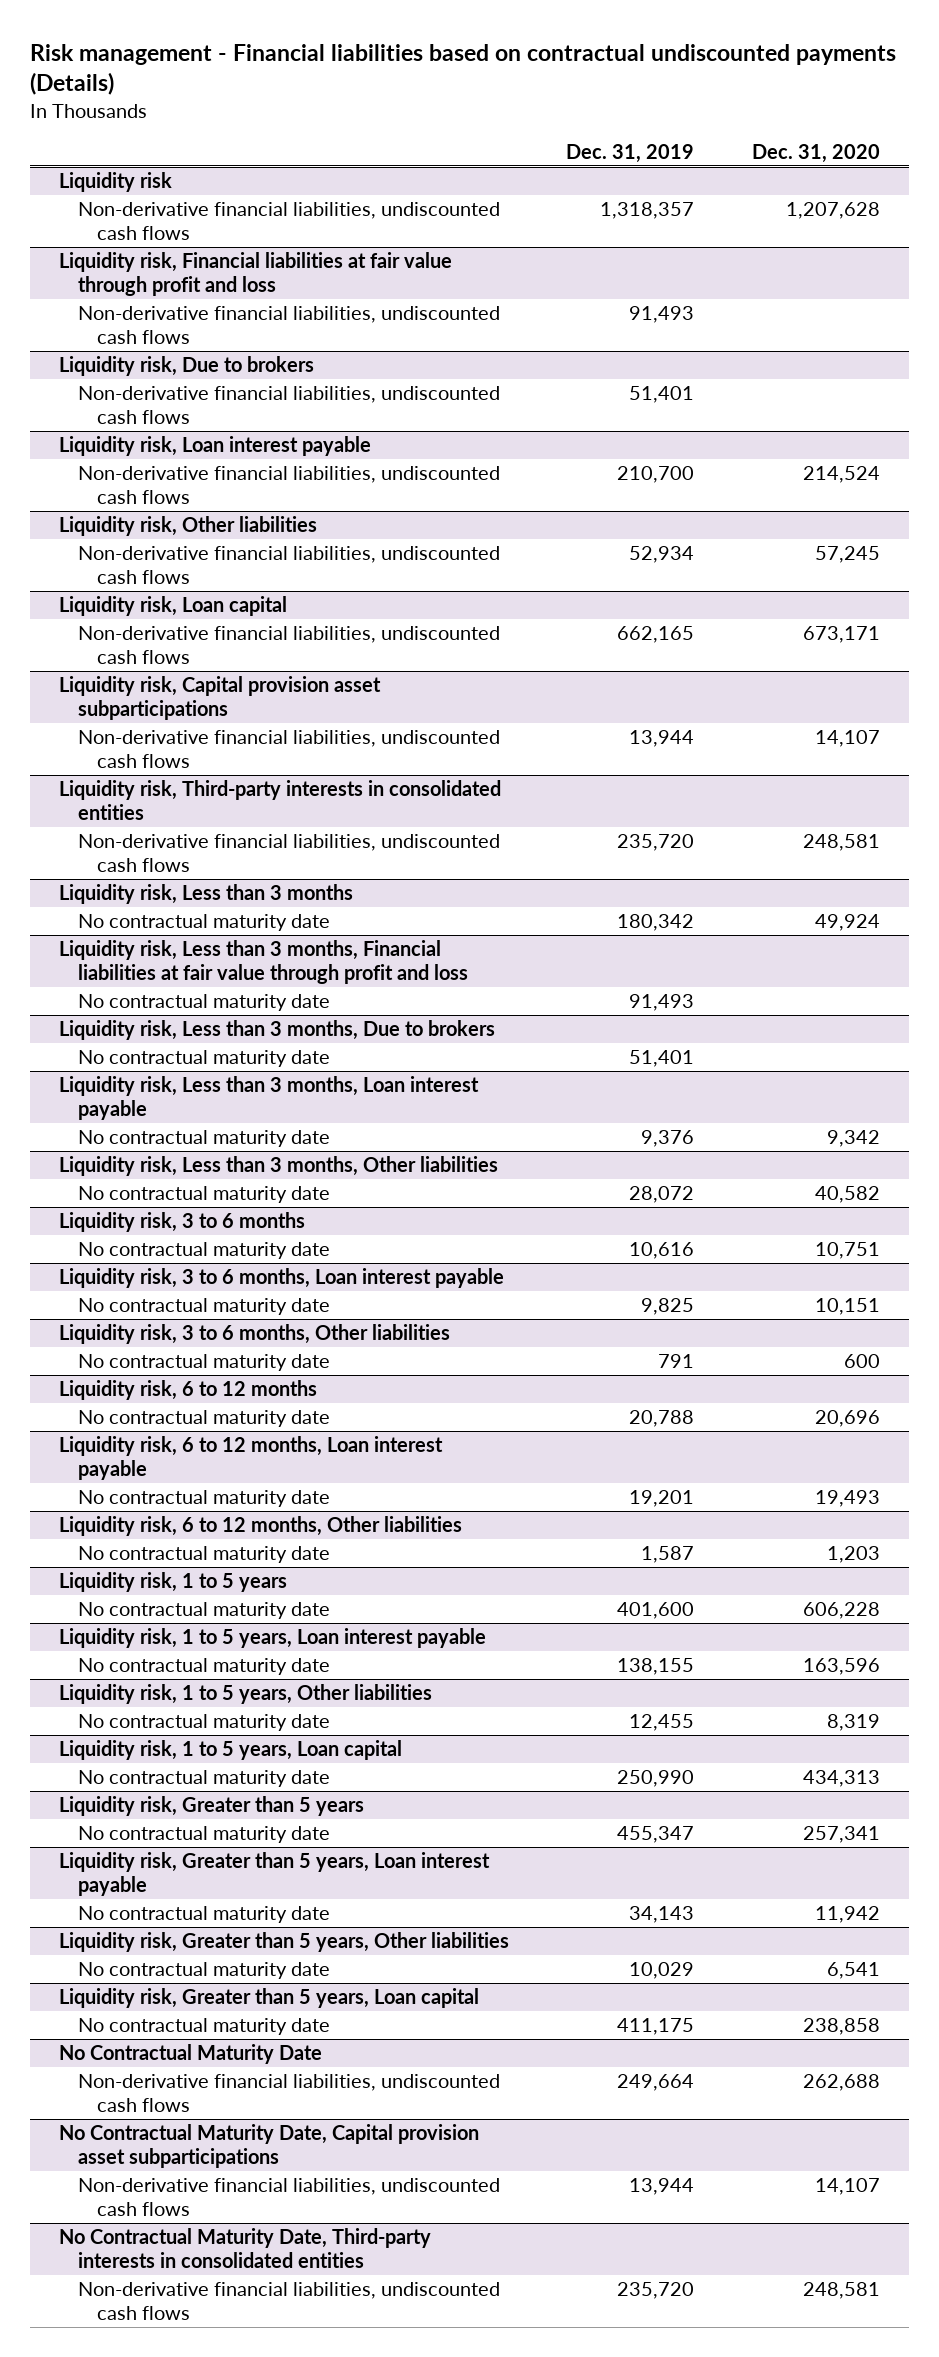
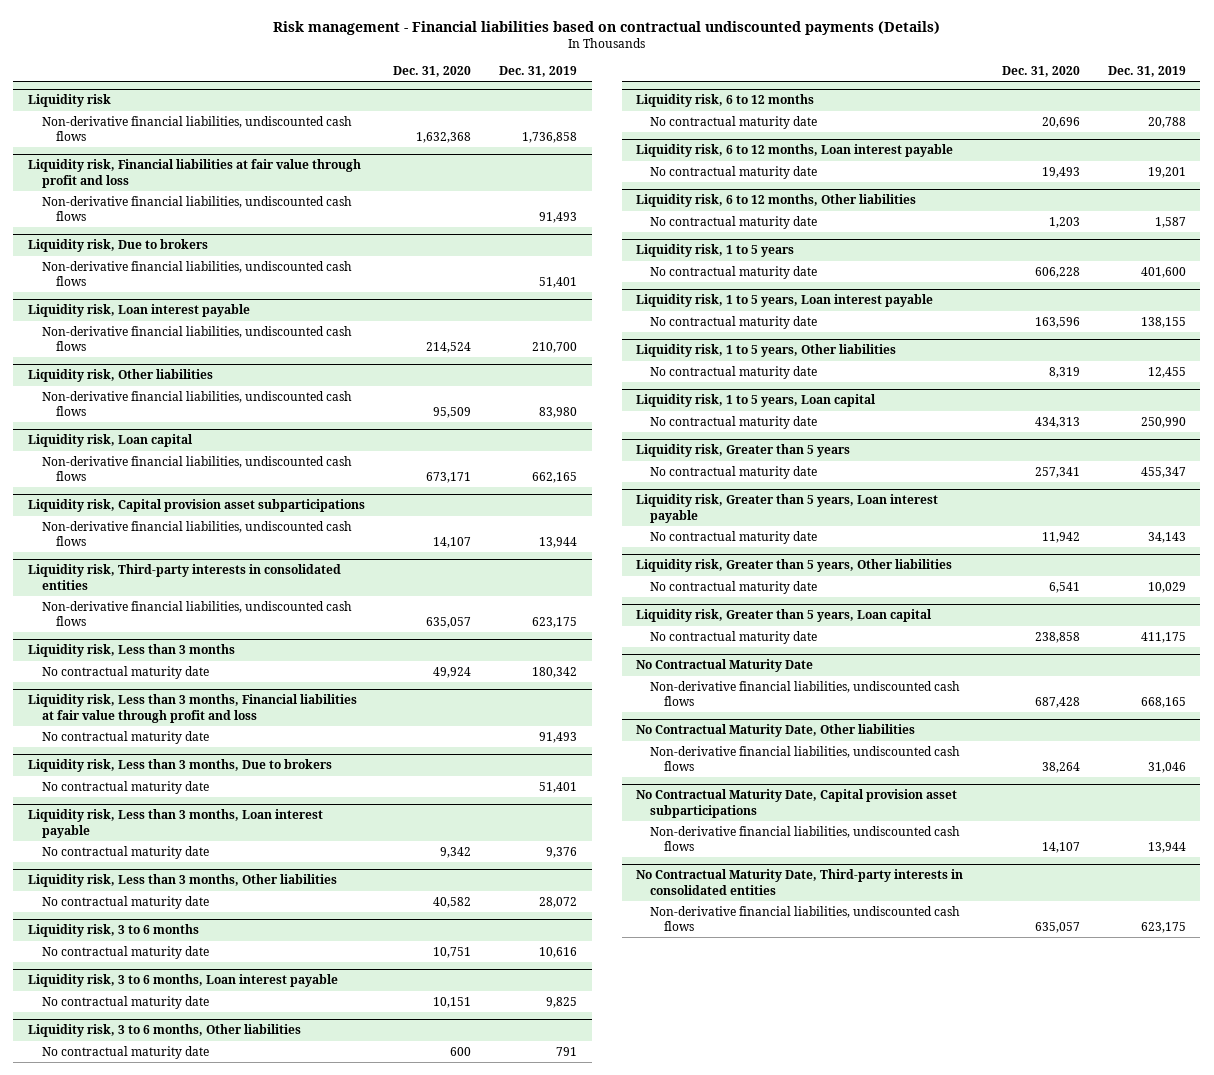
- | Dec. 31, 2019 | Dec. 31, 2020
+ | Dec. 31, 2020 | Dec. 31, 2019
@ Liquidity risk
- Non-derivative financial liabilities, undiscounted cash flows | 1,318,357 | 1,207,628
+ Non-derivative financial liabilities, undiscounted cash flows | 1,632,368 | 1,736,858
@ Liquidity risk, Other liabilities
- Non-derivative financial liabilities, undiscounted cash flows | 52,934 | 57,245
+ Non-derivative financial liabilities, undiscounted cash flows | 95,509 | 83,980
@ Liquidity risk, Third-party interests in consolidated entities
- Non-derivative financial liabilities, undiscounted cash flows | 235,720 | 248,581
+ Non-derivative financial liabilities, undiscounted cash flows | 635,057 | 623,175
@ No Contractual Maturity Date
- Non-derivative financial liabilities, undiscounted cash flows | 249,664 | 262,688
+ Non-derivative financial liabilities, undiscounted cash flows | 687,428 | 668,165
+ No Contractual Maturity Date, Other liabilities
+ Non-derivative financial liabilities, undiscounted cash flows | 38,264 | 31,046
@ No Contractual Maturity Date, Third-party interests in consolidated entities
- Non-derivative financial liabilities, undiscounted cash flows | 235,720 | 248,581
+ Non-derivative financial liabilities, undiscounted cash flows | 635,057 | 623,175

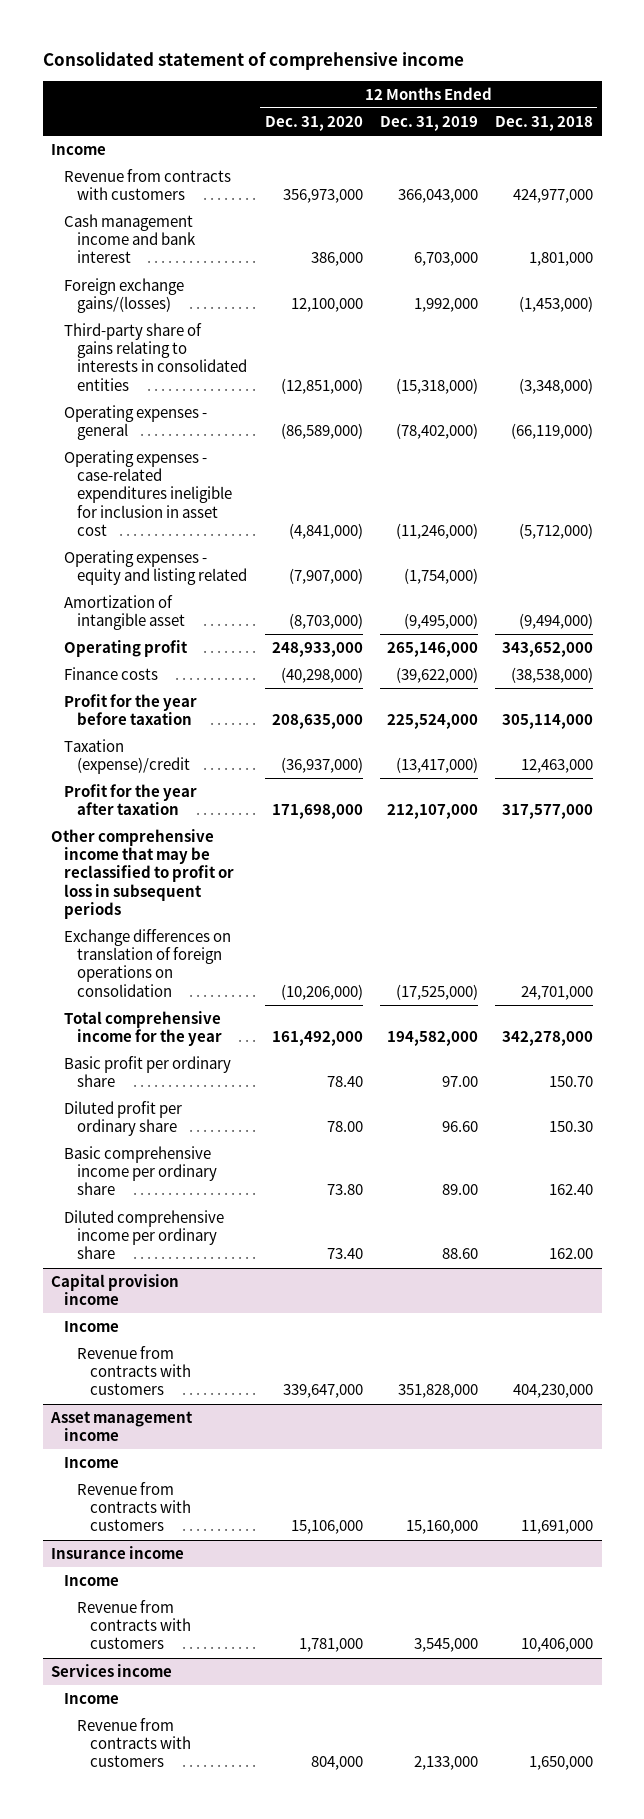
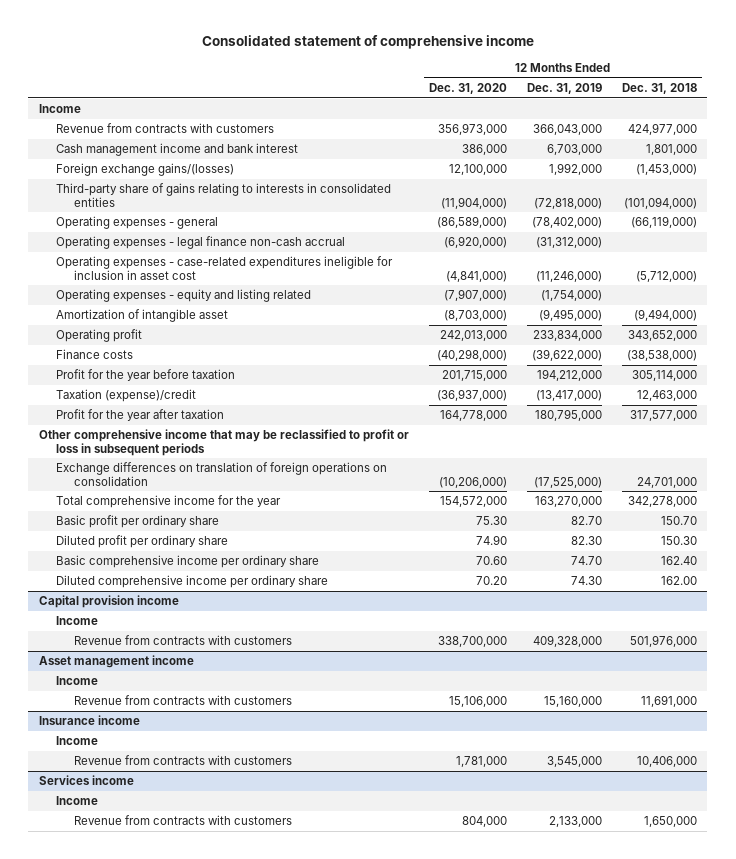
- Third-party share of gains relating to interests in consolidated entities | (12,851,000) | (15,318,000) | (3,348,000)
+ Third-party share of gains relating to interests in consolidated entities | (11,904,000) | (72,818,000) | (101,094,000)
+ Operating expenses - legal finance non-cash accrual | (6,920,000) | (31,312,000) |
- Operating profit | 248,933,000 | 265,146,000 | 343,652,000
+ Operating profit | 242,013,000 | 233,834,000 | 343,652,000
- Profit for the year before taxation | 208,635,000 | 225,524,000 | 305,114,000
+ Profit for the year before taxation | 201,715,000 | 194,212,000 | 305,114,000
- Profit for the year after taxation | 171,698,000 | 212,107,000 | 317,577,000
+ Profit for the year after taxation | 164,778,000 | 180,795,000 | 317,577,000
- Total comprehensive income for the year | 161,492,000 | 194,582,000 | 342,278,000
- Basic profit per ordinary share | 78.40 | 97.00 | 150.70
- Diluted profit per ordinary share | 78.00 | 96.60 | 150.30
- Basic comprehensive income per ordinary share | 73.80 | 89.00 | 162.40
- Diluted comprehensive income per ordinary share | 73.40 | 88.60 | 162.00
+ Total comprehensive income for the year | 154,572,000 | 163,270,000 | 342,278,000
+ Basic profit per ordinary share | 75.30 | 82.70 | 150.70
+ Diluted profit per ordinary share | 74.90 | 82.30 | 150.30
+ Basic comprehensive income per ordinary share | 70.60 | 74.70 | 162.40
+ Diluted comprehensive income per ordinary share | 70.20 | 74.30 | 162.00
@ Capital provision income
- Revenue from contracts with customers | 339,647,000 | 351,828,000 | 404,230,000
+ Revenue from contracts with customers | 338,700,000 | 409,328,000 | 501,976,000

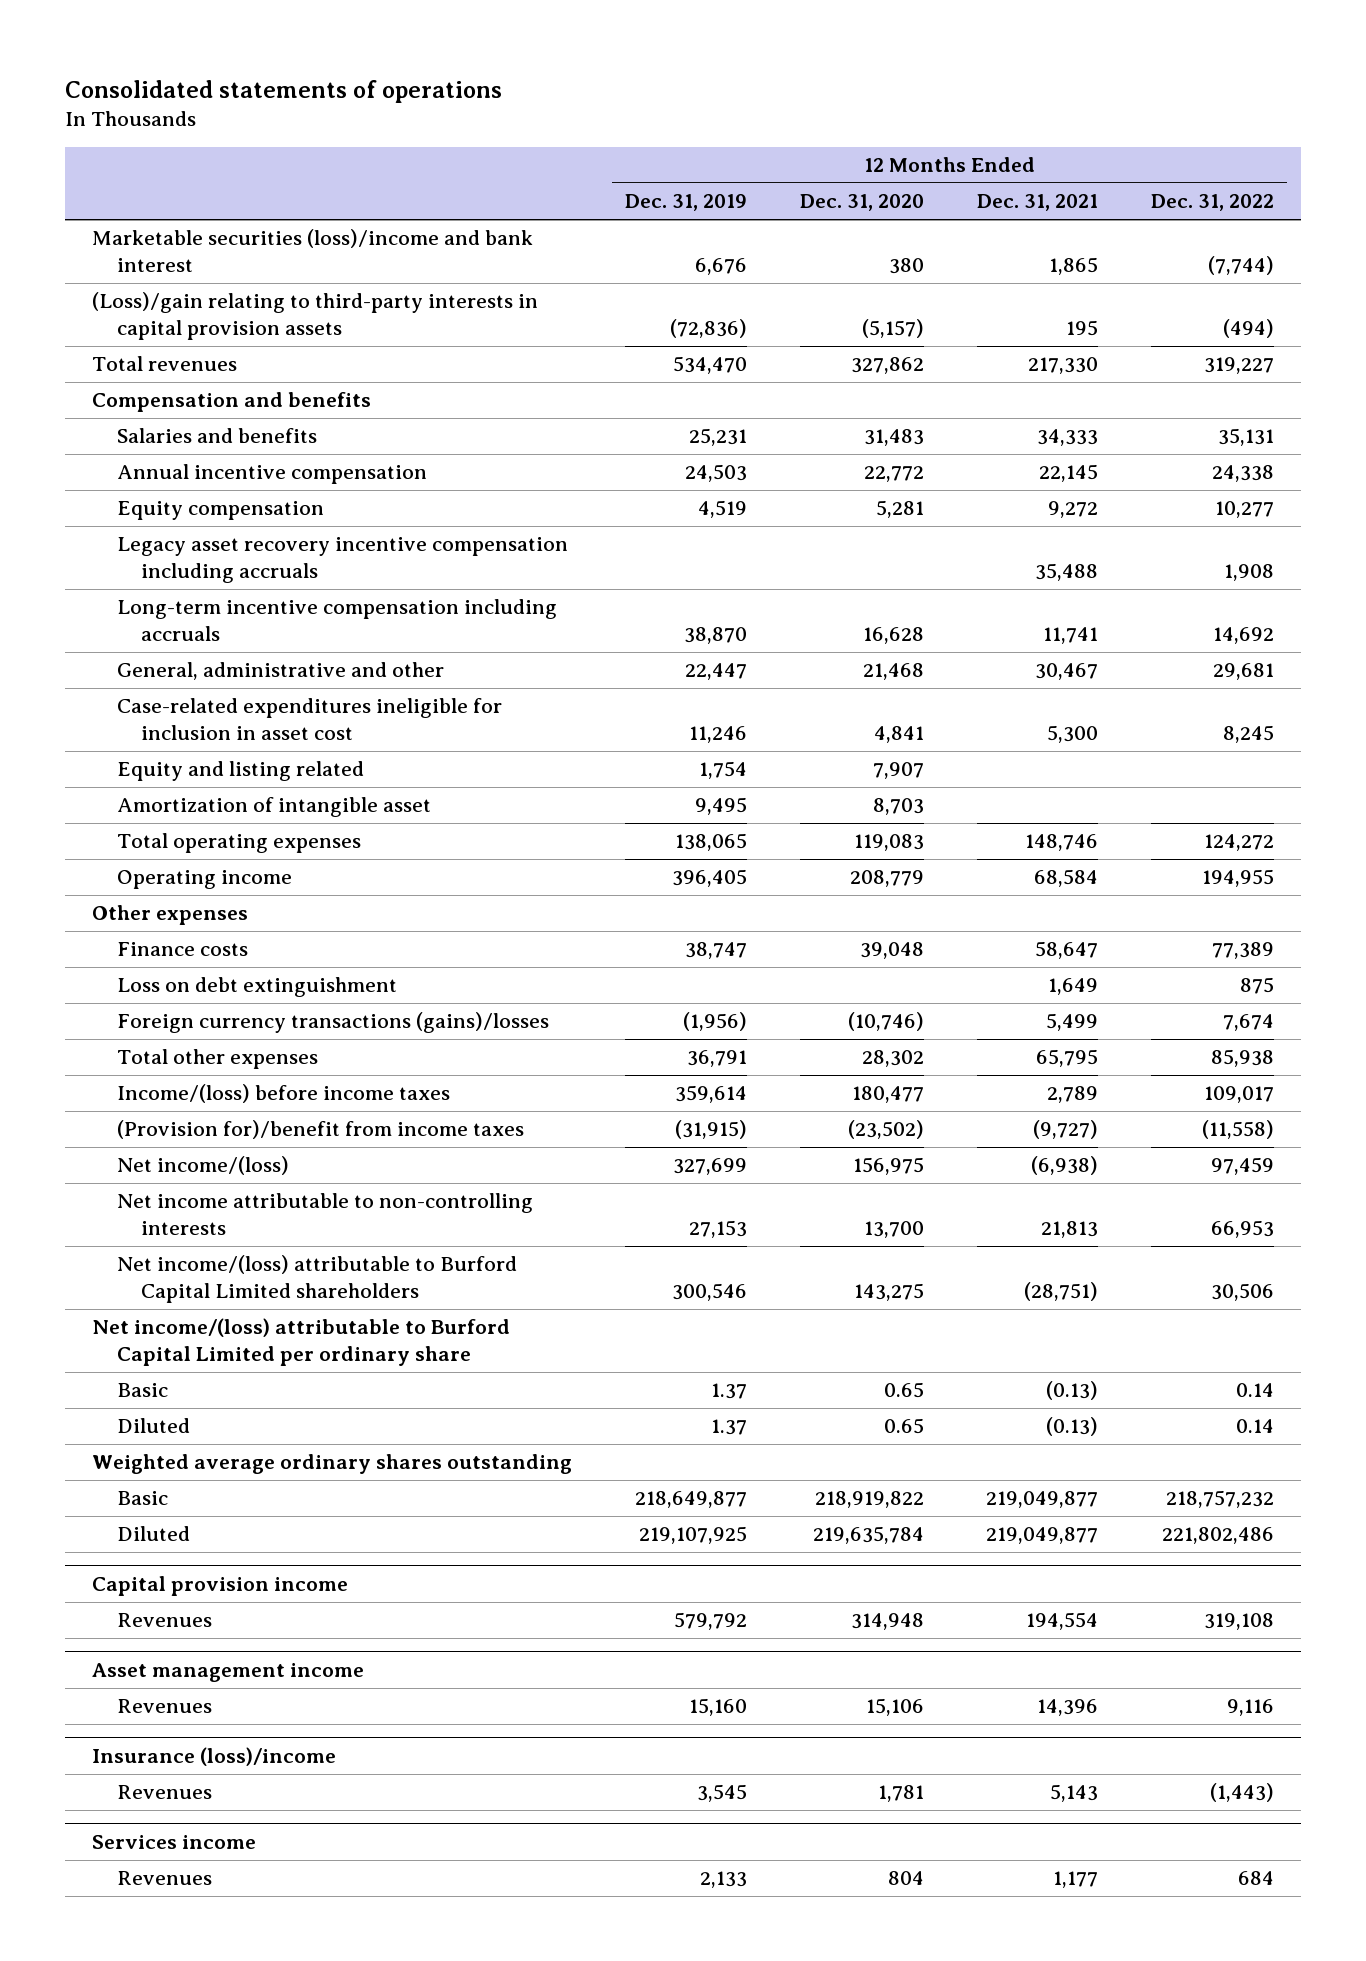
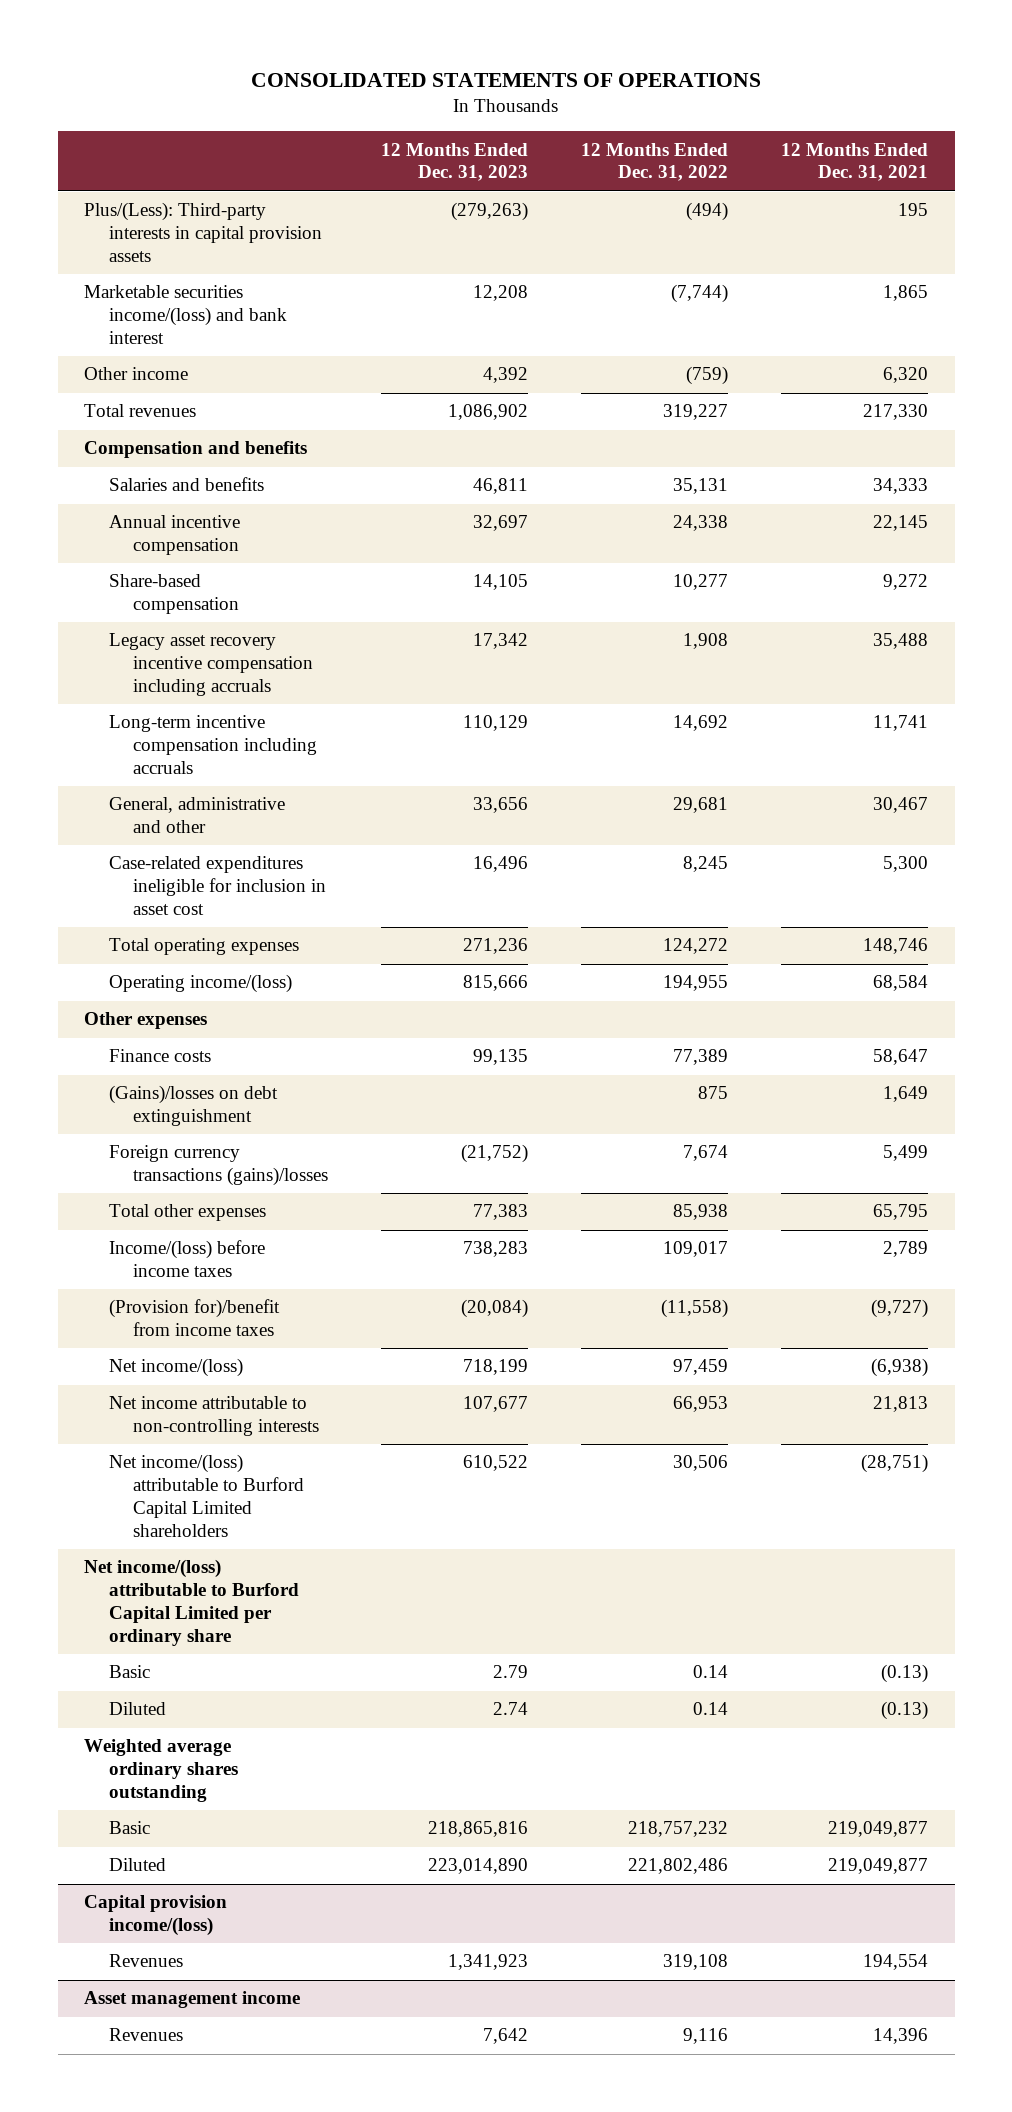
- Consolidated statements of operations
+ CONSOLIDATED STATEMENTS OF OPERATIONS
- | 12 Months Ended Dec. 31, 2019 | 12 Months Ended Dec. 31, 2020 | 12 Months Ended Dec. 31, 2021 | 12 Months Ended Dec. 31, 2022
+ | 12 Months Ended Dec. 31, 2023 | 12 Months Ended Dec. 31, 2022 | 12 Months Ended Dec. 31, 2021
- Marketable securities (loss)/income and bank interest | 6,676 | 380 | 1,865 | (7,744)
- (Loss)/gain relating to third-party interests in capital provision assets | (72,836) | (5,157) | 195 | (494)
+ Plus/(Less): Third-party interests in capital provision assets | (279,263) | (494) | 195
+ Marketable securities income/(loss) and bank interest | 12,208 | (7,744) | 1,865
+ Other income | 4,392 | (759) | 6,320
- Equity compensation | 4,519 | 5,281 | 9,272 | 10,277
+ Share-based compensation | 14,105 | 10,277 | 9,272
- Equity and listing related | 1,754 | 7,907 | |
- Amortization of intangible asset | 9,495 | 8,703 | |
- Operating income | 396,405 | 208,779 | 68,584 | 194,955
+ Operating income/(loss) | 815,666 | 194,955 | 68,584
- Loss on debt extinguishment | | | 1,649 | 875
+ (Gains)/losses on debt extinguishment | | 875 | 1,649
- Capital provision income
+ Capital provision income/(loss)
- Insurance (loss)/income
- Revenues | 3,545 | 1,781 | 5,143 | (1,443)
- Services income
- Revenues | 2,133 | 804 | 1,177 | 684

